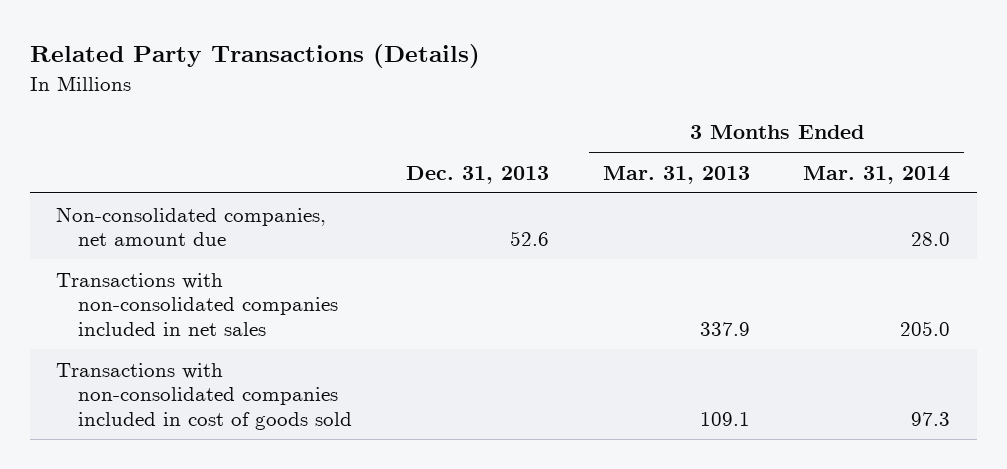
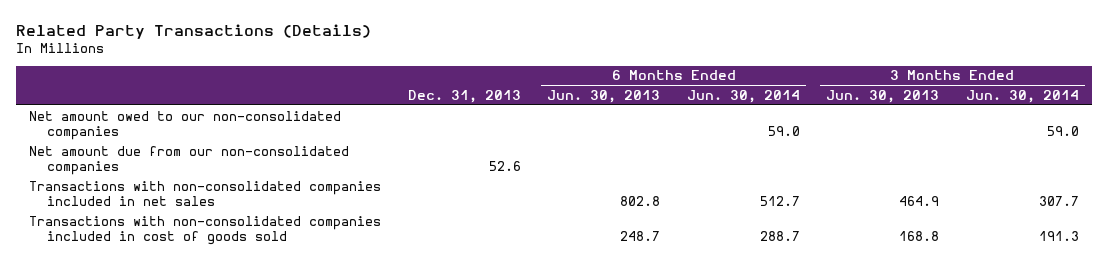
- | Dec. 31, 2013 | 3 Months Ended Mar. 31, 2013 | 3 Months Ended Mar. 31, 2014
+ | Dec. 31, 2013 | 6 Months Ended Jun. 30, 2013 | 6 Months Ended Jun. 30, 2014 | 3 Months Ended Jun. 30, 2013 | 3 Months Ended Jun. 30, 2014
- Non-consolidated companies, net amount due | 52.6 | | 28.0
+ Net amount owed to our non-consolidated companies | | | 59.0 | | 59.0
+ Net amount due from our non-consolidated companies | 52.6 | | | |

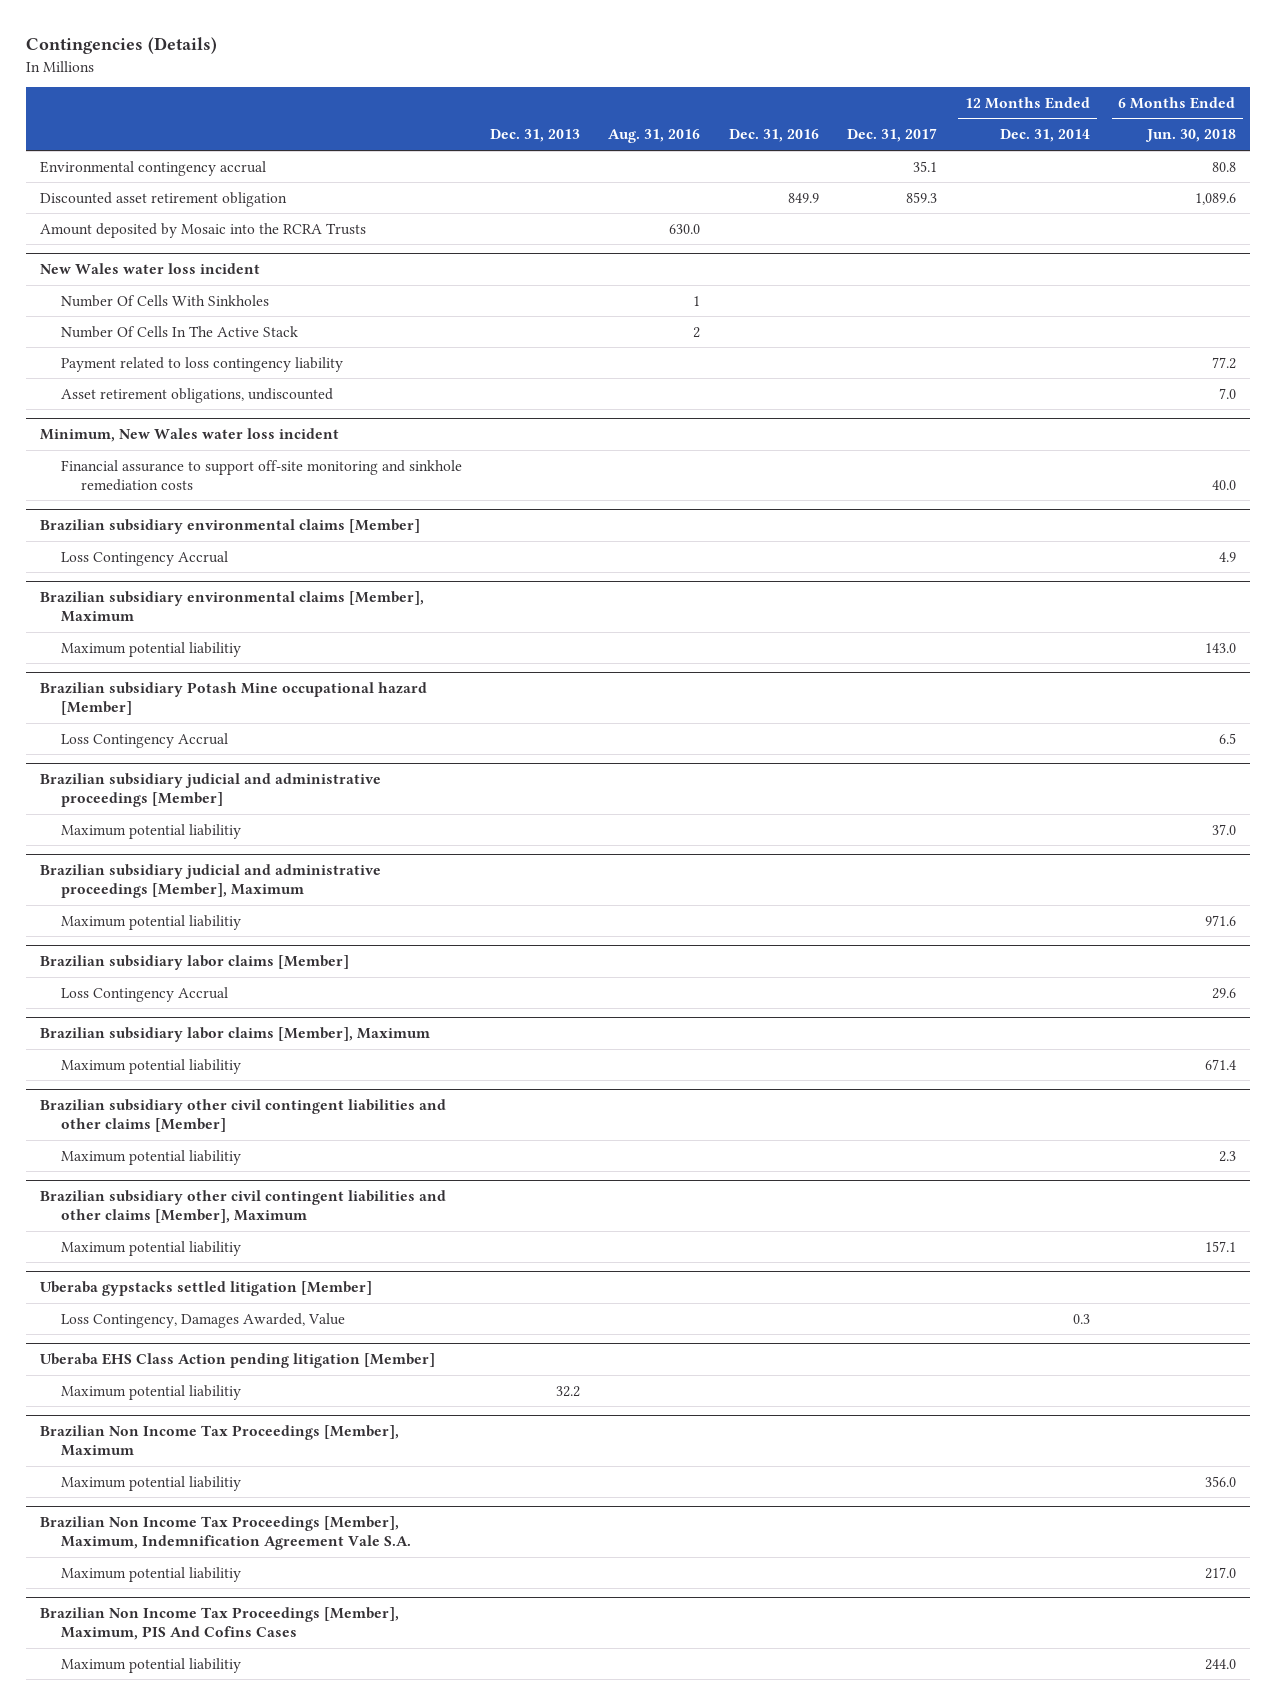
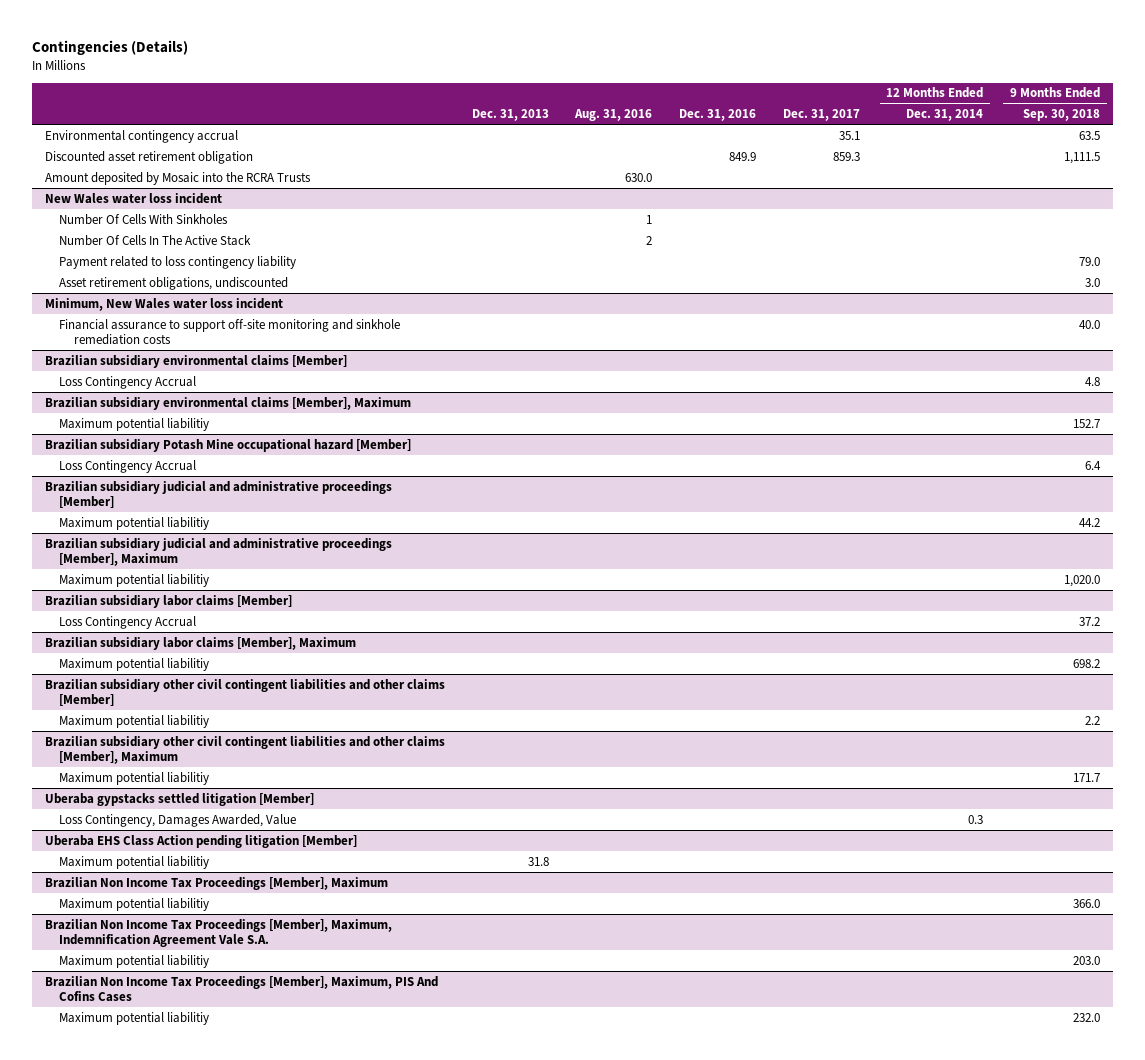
- | Dec. 31, 2013 | Aug. 31, 2016 | Dec. 31, 2016 | Dec. 31, 2017 | 12 Months Ended Dec. 31, 2014 | 6 Months Ended Jun. 30, 2018
+ | Dec. 31, 2013 | Aug. 31, 2016 | Dec. 31, 2016 | Dec. 31, 2017 | 12 Months Ended Dec. 31, 2014 | 9 Months Ended Sep. 30, 2018
@ Uberaba EHS Class Action pending litigation [Member]
- Maximum potential liabilitiy | 32.2 | | | | |
+ Maximum potential liabilitiy | 31.8 | | | | |

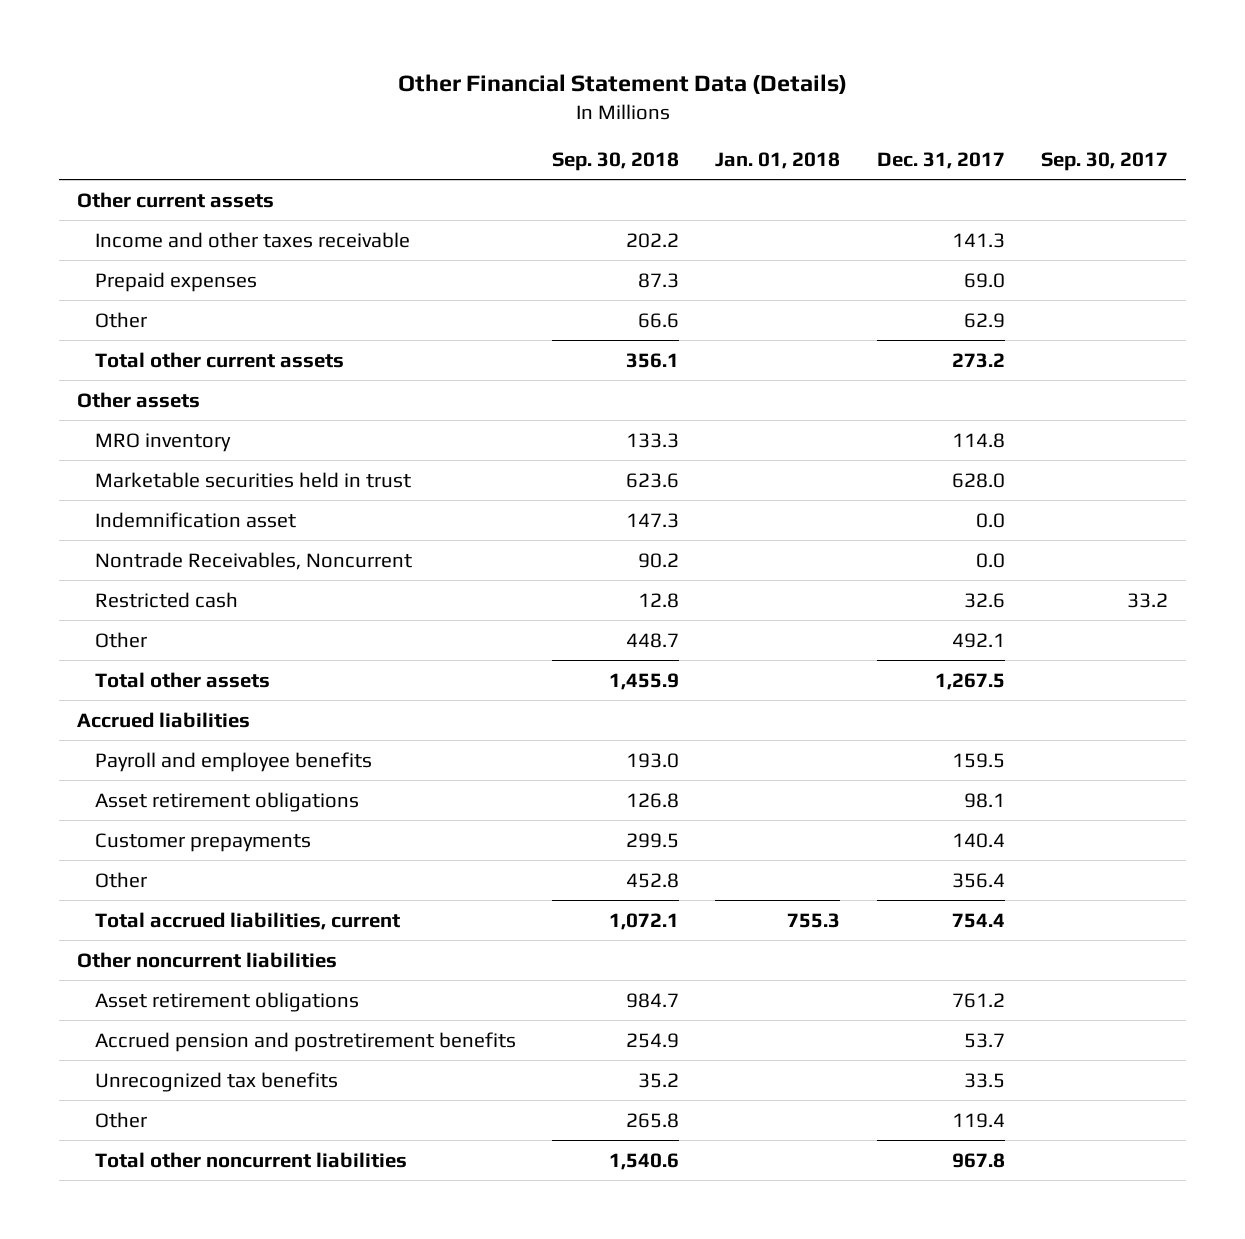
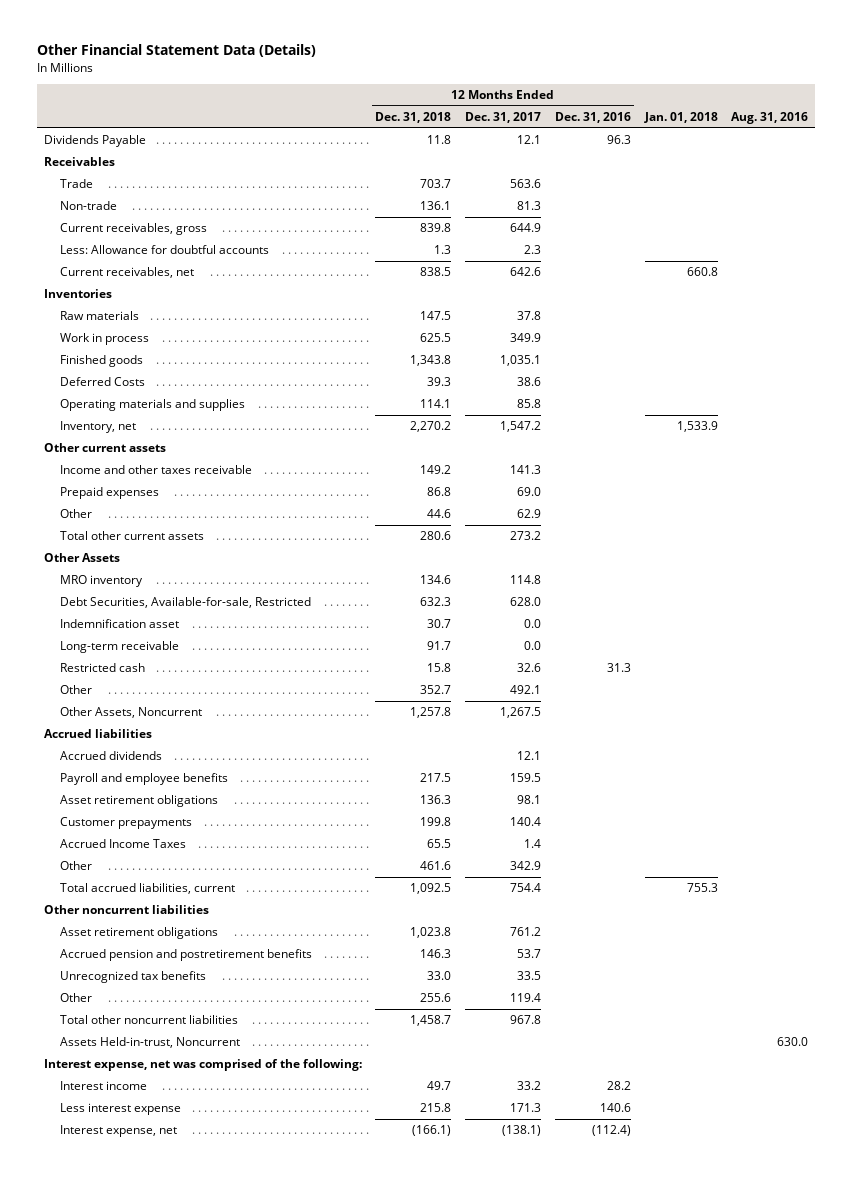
- | Sep. 30, 2018 | Jan. 01, 2018 | Dec. 31, 2017 | Sep. 30, 2017
+ | 12 Months Ended Dec. 31, 2018 | 12 Months Ended Dec. 31, 2017 | 12 Months Ended Dec. 31, 2016 | Jan. 01, 2018 | Aug. 31, 2016
+ Dividends Payable | 11.8 | 12.1 | 96.3 | |
+ Receivables
+ Trade | 703.7 | 563.6 | | |
+ Non-trade | 136.1 | 81.3 | | |
+ Current receivables, gross | 839.8 | 644.9 | | |
+ Less: Allowance for doubtful accounts | 1.3 | 2.3 | | |
+ Current receivables, net | 838.5 | 642.6 | | 660.8 |
+ Inventories
+ Raw materials | 147.5 | 37.8 | | |
+ Work in process | 625.5 | 349.9 | | |
+ Finished goods | 1,343.8 | 1,035.1 | | |
+ Deferred Costs | 39.3 | 38.6 | | |
+ Operating materials and supplies | 114.1 | 85.8 | | |
+ Inventory, net | 2,270.2 | 1,547.2 | | 1,533.9 |
- Other assets
+ Other Assets
- Marketable securities held in trust | 623.6 | | 628.0 |
+ Debt Securities, Available-for-sale, Restricted | 632.3 | 628.0 | | |
- Nontrade Receivables, Noncurrent | 90.2 | | 0.0 |
+ Long-term receivable | 91.7 | 0.0 | | |
- Total other assets | 1,455.9 | | 1,267.5 |
+ Other Assets, Noncurrent | 1,257.8 | 1,267.5 | | |
+ Accrued dividends | | 12.1 | | |
+ Accrued Income Taxes | 65.5 | 1.4 | | |
+ Assets Held-in-trust, Noncurrent | | | | | 630.0
+ Interest expense, net was comprised of the following:
+ Interest income | 49.7 | 33.2 | 28.2 | |
+ Less interest expense | 215.8 | 171.3 | 140.6 | |
+ Interest expense, net | (166.1) | (138.1) | (112.4) | |

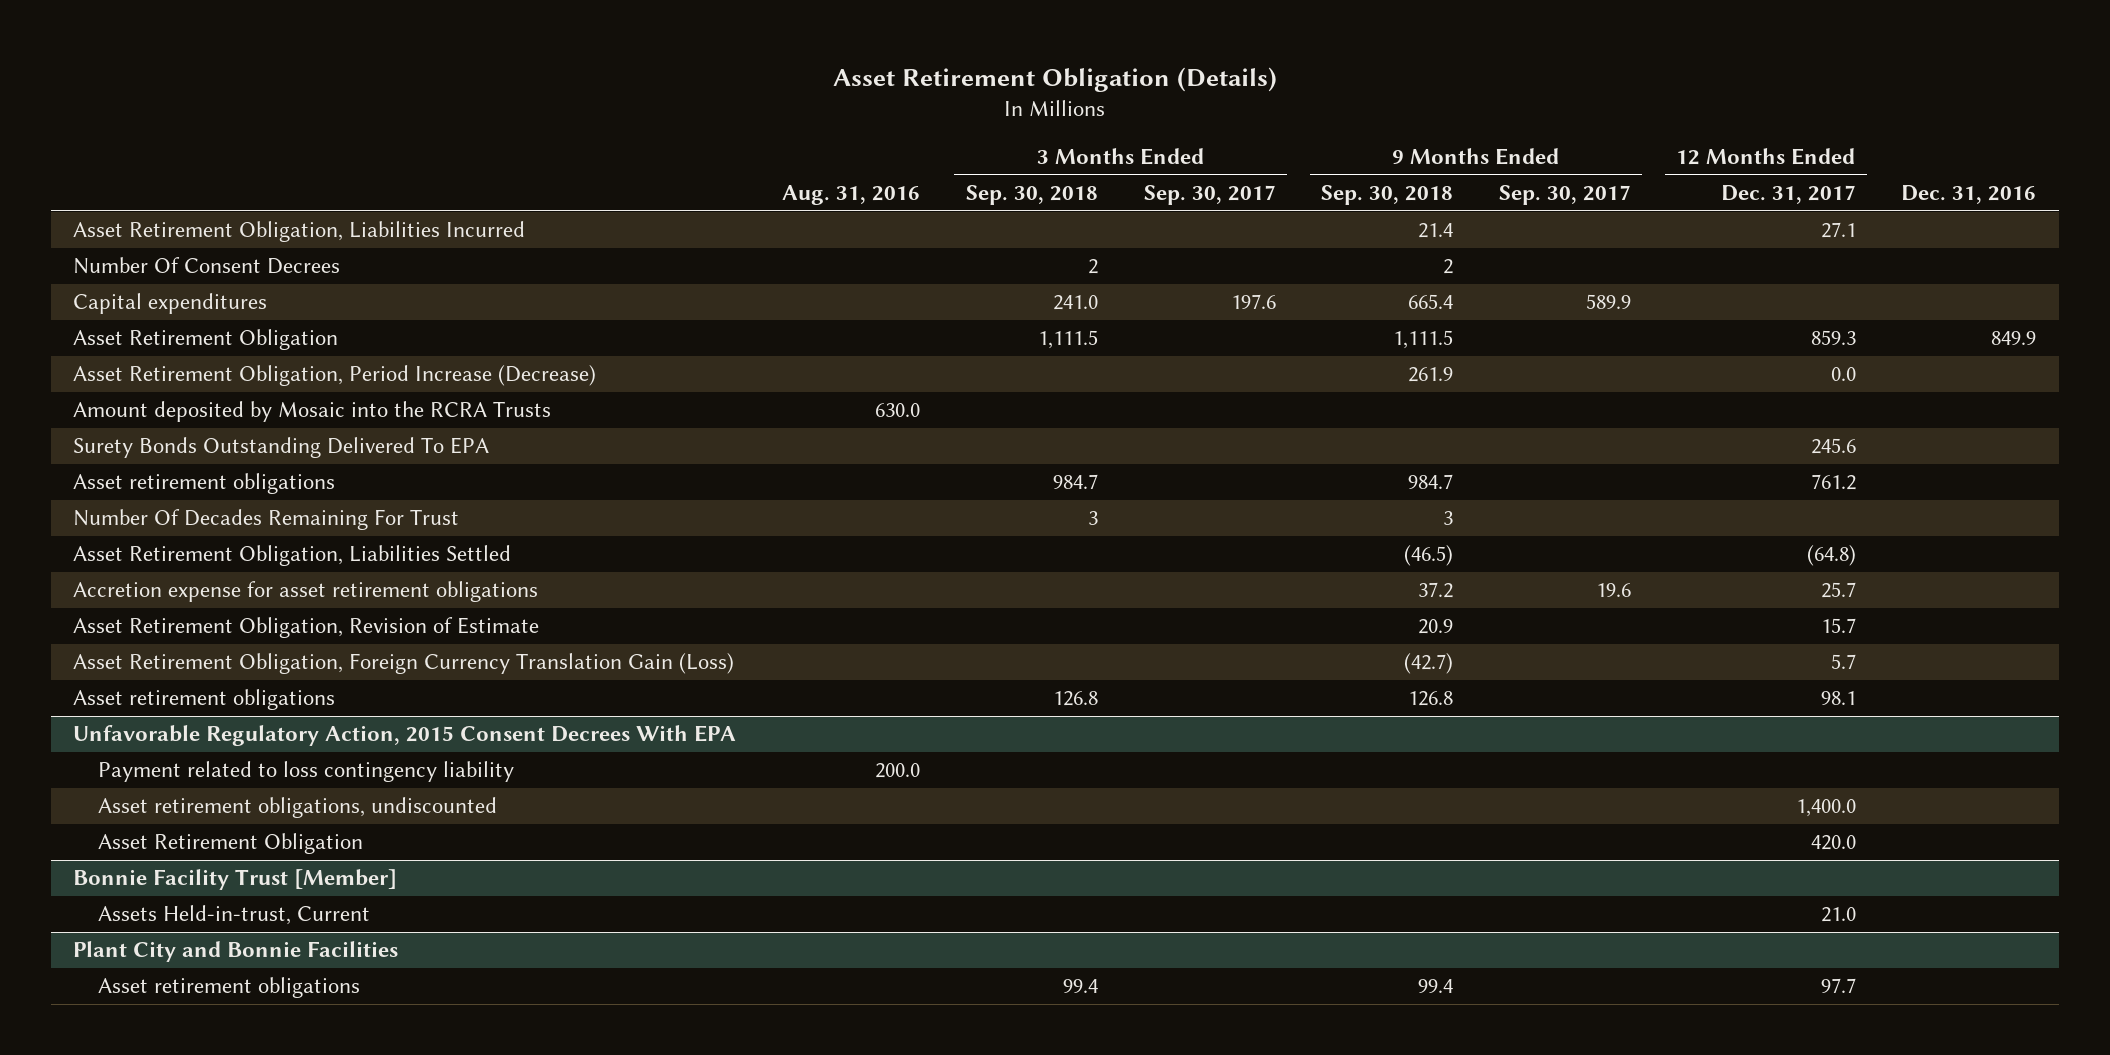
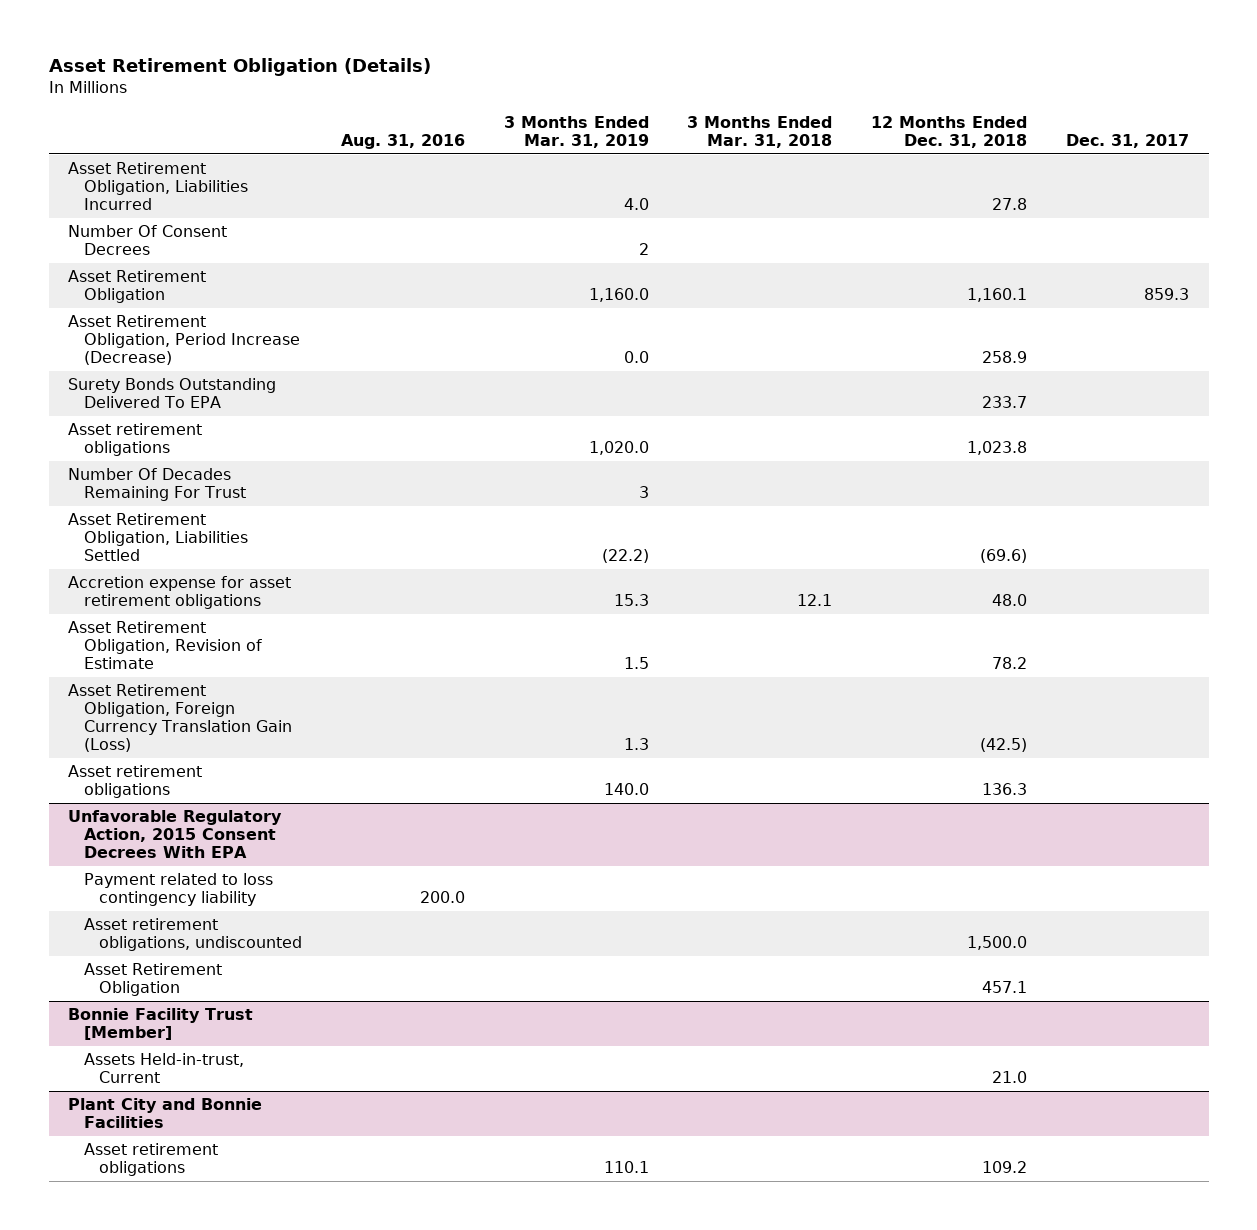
- | Aug. 31, 2016 | 3 Months Ended Sep. 30, 2018 | 3 Months Ended Sep. 30, 2017 | 9 Months Ended Sep. 30, 2018 | 9 Months Ended Sep. 30, 2017 | 12 Months Ended Dec. 31, 2017 | Dec. 31, 2016
+ | Aug. 31, 2016 | 3 Months Ended Mar. 31, 2019 | 3 Months Ended Mar. 31, 2018 | 12 Months Ended Dec. 31, 2018 | Dec. 31, 2017
- Capital expenditures | | 241.0 | 197.6 | 665.4 | 589.9 | |
- Amount deposited by Mosaic into the RCRA Trusts | 630.0 | | | | | |

